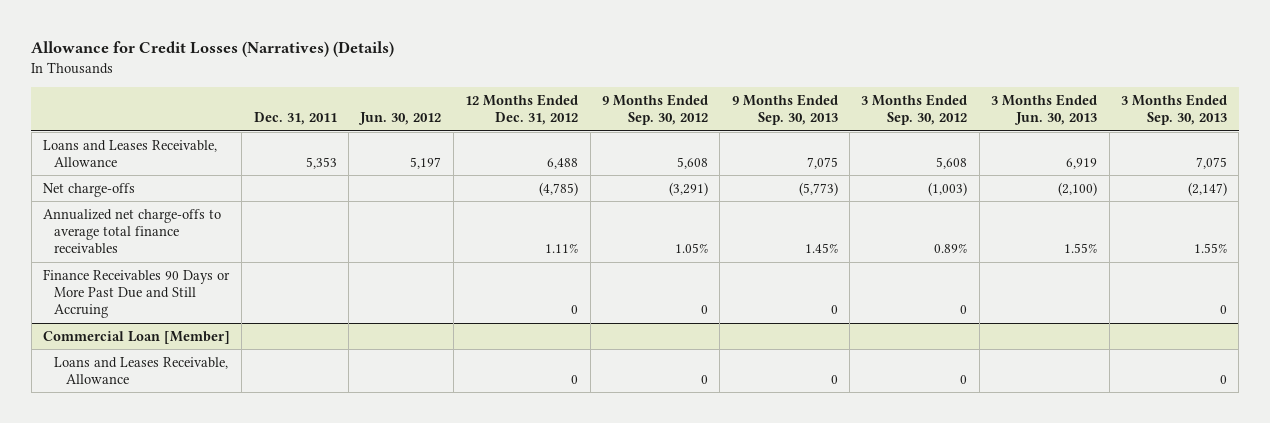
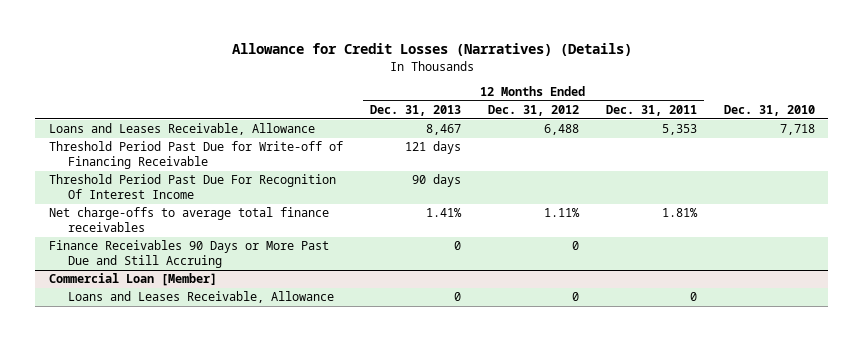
- | Dec. 31, 2011 | Jun. 30, 2012 | 12 Months Ended Dec. 31, 2012 | 9 Months Ended Sep. 30, 2012 | 9 Months Ended Sep. 30, 2013 | 3 Months Ended Sep. 30, 2012 | 3 Months Ended Jun. 30, 2013 | 3 Months Ended Sep. 30, 2013
+ | 12 Months Ended Dec. 31, 2013 | 12 Months Ended Dec. 31, 2012 | 12 Months Ended Dec. 31, 2011 | Dec. 31, 2010
- Net charge-offs | | | (4,785) | (3,291) | (5,773) | (1,003) | (2,100) | (2,147)
- Annualized net charge-offs to average total finance receivables | | | 1.11% | 1.05% | 1.45% | 0.89% | 1.55% | 1.55%
+ Threshold Period Past Due for Write-off of Financing Receivable | 121 days | | |
+ Threshold Period Past Due For Recognition Of Interest Income | 90 days | | |
+ Net charge-offs to average total finance receivables | 1.41% | 1.11% | 1.81% |

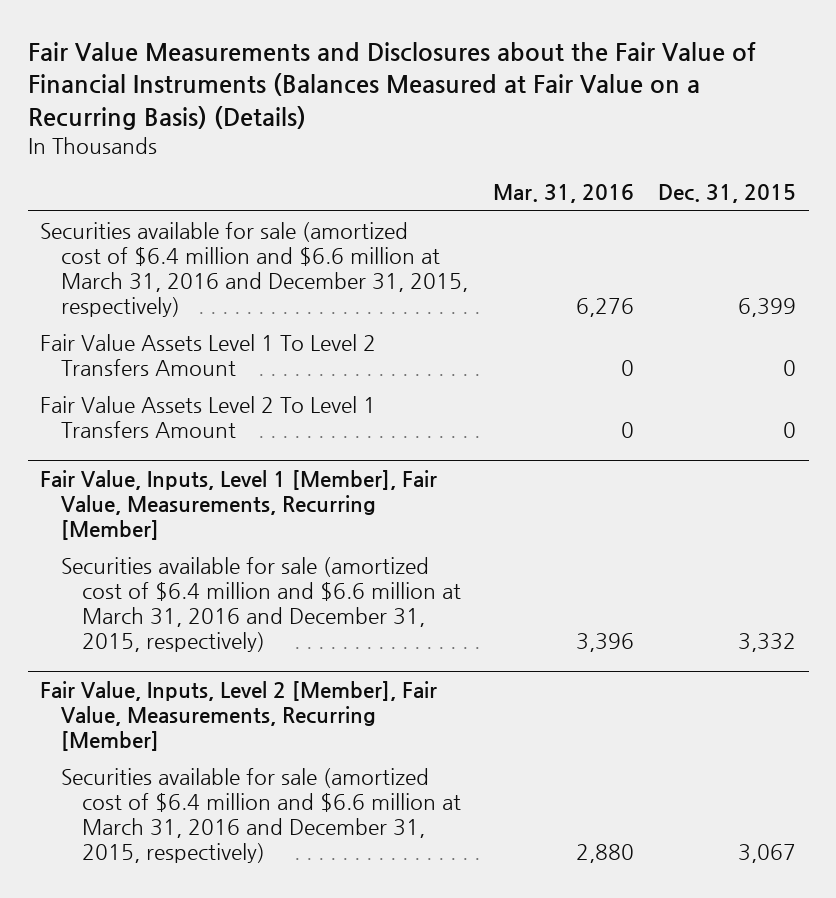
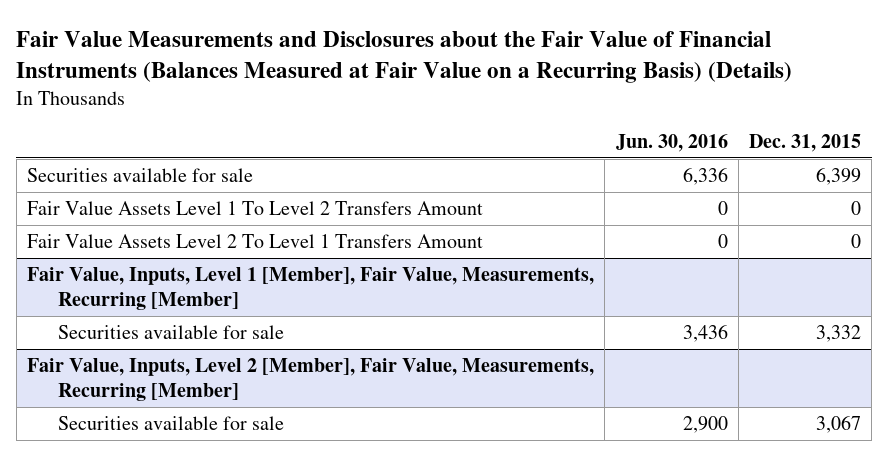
- | Mar. 31, 2016 | Dec. 31, 2015
+ | Jun. 30, 2016 | Dec. 31, 2015
- Securities available for sale (amortized cost of $6.4 million and $6.6 million at March 31, 2016 and December 31, 2015, respectively) | 6,276 | 6,399
+ Securities available for sale | 6,336 | 6,399
@ Fair Value, Inputs, Level 1 [Member], Fair Value, Measurements, Recurring [Member]
- Securities available for sale (amortized cost of $6.4 million and $6.6 million at March 31, 2016 and December 31, 2015, respectively) | 3,396 | 3,332
+ Securities available for sale | 3,436 | 3,332
@ Fair Value, Inputs, Level 2 [Member], Fair Value, Measurements, Recurring [Member]
- Securities available for sale (amortized cost of $6.4 million and $6.6 million at March 31, 2016 and December 31, 2015, respectively) | 2,880 | 3,067
+ Securities available for sale | 2,900 | 3,067

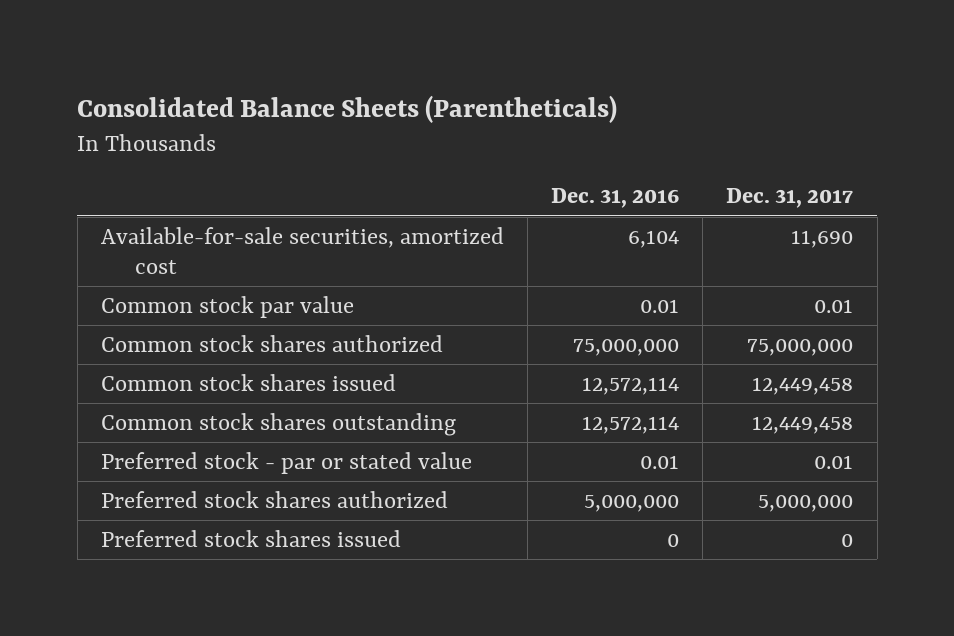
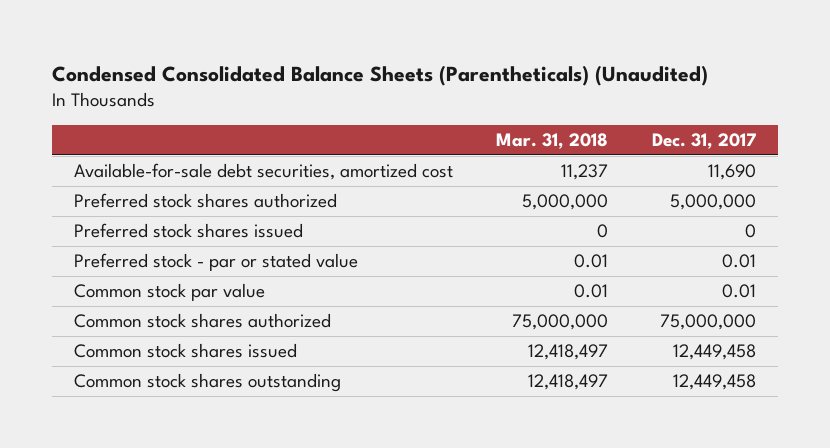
- Consolidated Balance Sheets (Parentheticals)
+ Condensed Consolidated Balance Sheets (Parentheticals) (Unaudited)
- | Dec. 31, 2016 | Dec. 31, 2017
+ | Mar. 31, 2018 | Dec. 31, 2017
- Available-for-sale securities, amortized cost | 6,104 | 11,690
+ Available-for-sale debt securities, amortized cost | 11,237 | 11,690
moved up: Preferred stock shares authorized | 5,000,000 | 5,000,000
moved up: Preferred stock shares issued | 0 | 0
moved up: Preferred stock - par or stated value | 0.01 | 0.01

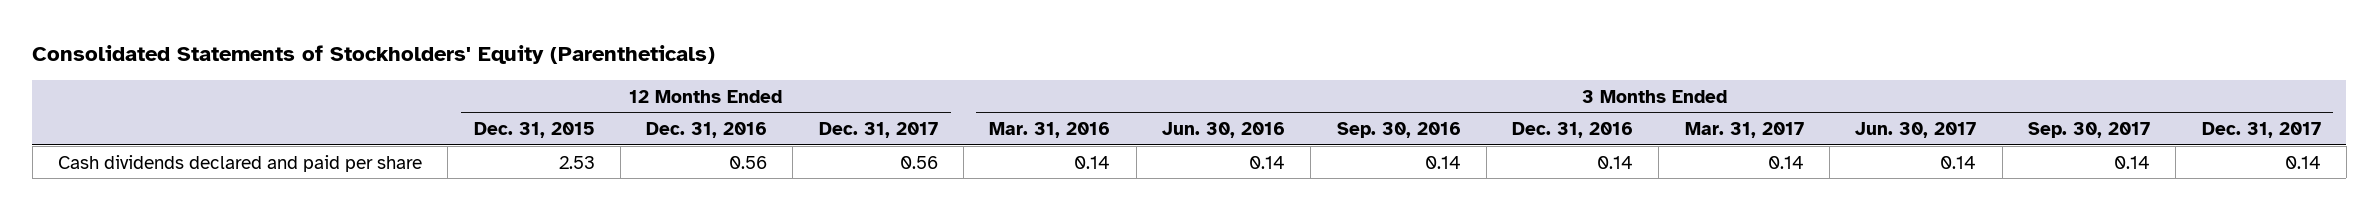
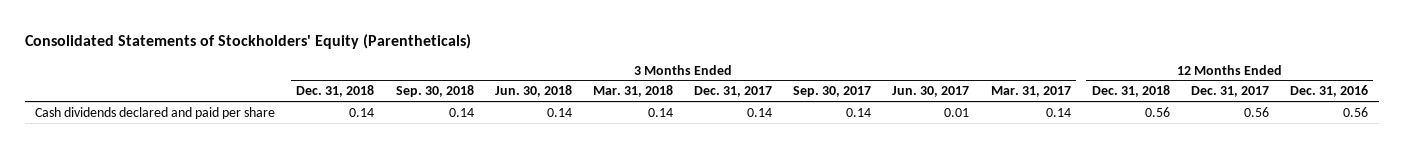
- | 12 Months Ended Dec. 31, 2015 | 12 Months Ended Dec. 31, 2016 | 12 Months Ended Dec. 31, 2017 | 3 Months Ended Mar. 31, 2016 | 3 Months Ended Jun. 30, 2016 | 3 Months Ended Sep. 30, 2016 | 3 Months Ended Dec. 31, 2016 | 3 Months Ended Mar. 31, 2017 | 3 Months Ended Jun. 30, 2017 | 3 Months Ended Sep. 30, 2017 | 3 Months Ended Dec. 31, 2017
+ | 3 Months Ended Dec. 31, 2018 | 3 Months Ended Sep. 30, 2018 | 3 Months Ended Jun. 30, 2018 | 3 Months Ended Mar. 31, 2018 | 3 Months Ended Dec. 31, 2017 | 3 Months Ended Sep. 30, 2017 | 3 Months Ended Jun. 30, 2017 | 3 Months Ended Mar. 31, 2017 | 12 Months Ended Dec. 31, 2018 | 12 Months Ended Dec. 31, 2017 | 12 Months Ended Dec. 31, 2016
- Cash dividends declared and paid per share | 2.53 | 0.56 | 0.56 | 0.14 | 0.14 | 0.14 | 0.14 | 0.14 | 0.14 | 0.14 | 0.14
+ Cash dividends declared and paid per share | 0.14 | 0.14 | 0.14 | 0.14 | 0.14 | 0.14 | 0.01 | 0.14 | 0.56 | 0.56 | 0.56

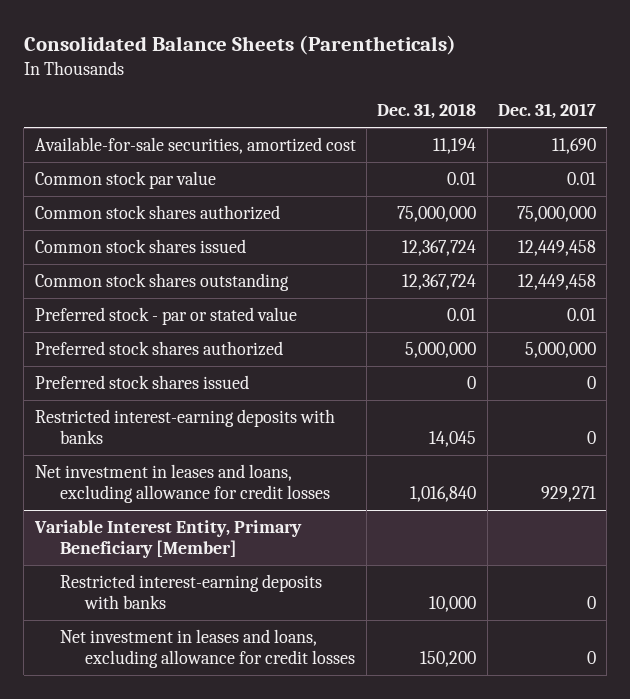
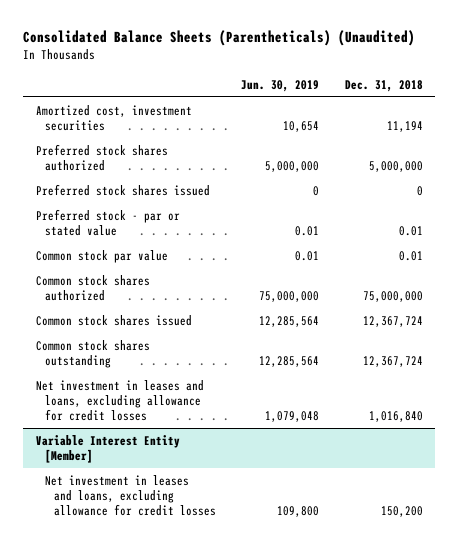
- Consolidated Balance Sheets (Parentheticals)
+ Consolidated Balance Sheets (Parentheticals) (Unaudited)
- | Dec. 31, 2018 | Dec. 31, 2017
+ | Jun. 30, 2019 | Dec. 31, 2018
- Available-for-sale securities, amortized cost | 11,194 | 11,690
+ Amortized cost, investment securities | 10,654 | 11,194
moved up: Preferred stock shares authorized | 5,000,000 | 5,000,000
moved up: Preferred stock shares issued | 0 | 0
moved up: Preferred stock - par or stated value | 0.01 | 0.01
- Restricted interest-earning deposits with banks | 14,045 | 0
- Variable Interest Entity, Primary Beneficiary [Member]
- Restricted interest-earning deposits with banks | 10,000 | 0
+ Variable Interest Entity [Member]

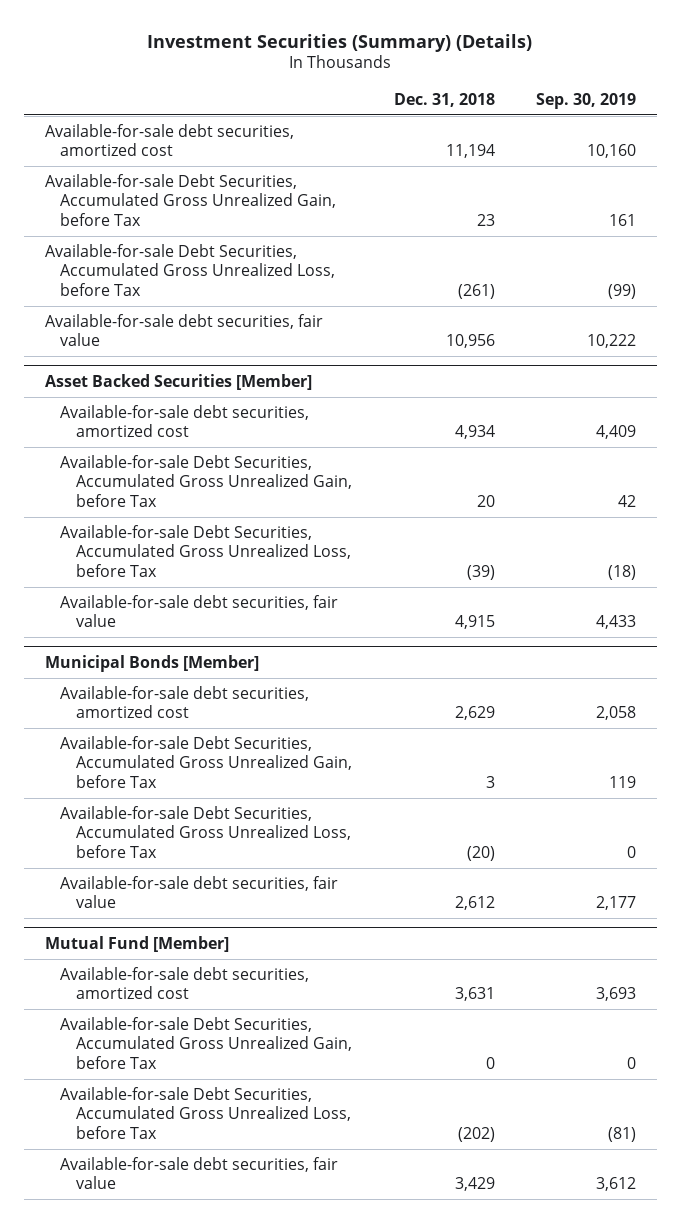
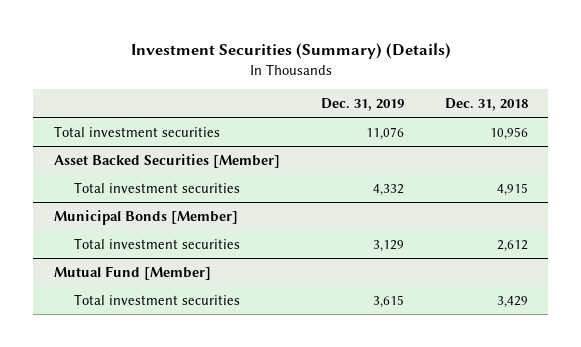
- | Dec. 31, 2018 | Sep. 30, 2019
+ | Dec. 31, 2019 | Dec. 31, 2018
- Available-for-sale debt securities, amortized cost | 11,194 | 10,160
- Available-for-sale Debt Securities, Accumulated Gross Unrealized Gain, before Tax | 23 | 161
- Available-for-sale Debt Securities, Accumulated Gross Unrealized Loss, before Tax | (261) | (99)
- Available-for-sale debt securities, fair value | 10,956 | 10,222
+ Total investment securities | 11,076 | 10,956
@ Asset Backed Securities [Member]
- Available-for-sale debt securities, amortized cost | 4,934 | 4,409
- Available-for-sale Debt Securities, Accumulated Gross Unrealized Gain, before Tax | 20 | 42
- Available-for-sale Debt Securities, Accumulated Gross Unrealized Loss, before Tax | (39) | (18)
- Available-for-sale debt securities, fair value | 4,915 | 4,433
+ Total investment securities | 4,332 | 4,915
@ Municipal Bonds [Member]
- Available-for-sale debt securities, amortized cost | 2,629 | 2,058
- Available-for-sale Debt Securities, Accumulated Gross Unrealized Gain, before Tax | 3 | 119
- Available-for-sale Debt Securities, Accumulated Gross Unrealized Loss, before Tax | (20) | 0
- Available-for-sale debt securities, fair value | 2,612 | 2,177
+ Total investment securities | 3,129 | 2,612
@ Mutual Fund [Member]
- Available-for-sale debt securities, amortized cost | 3,631 | 3,693
- Available-for-sale Debt Securities, Accumulated Gross Unrealized Gain, before Tax | 0 | 0
- Available-for-sale Debt Securities, Accumulated Gross Unrealized Loss, before Tax | (202) | (81)
- Available-for-sale debt securities, fair value | 3,429 | 3,612
+ Total investment securities | 3,615 | 3,429

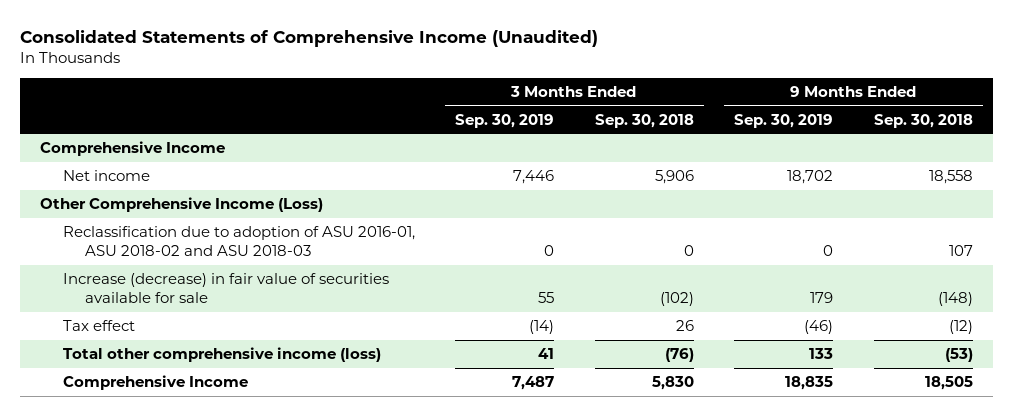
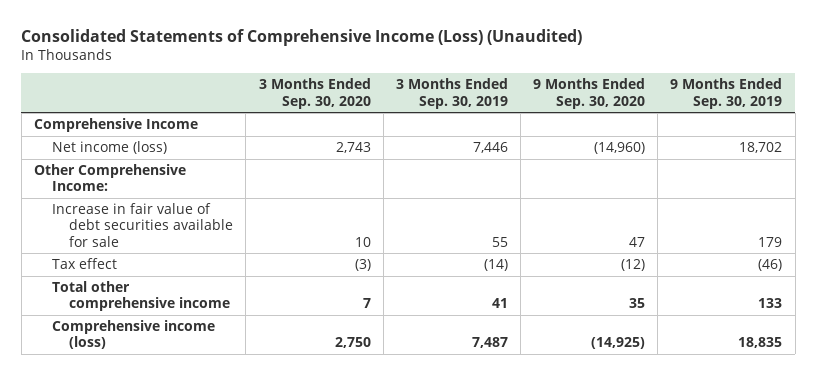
- Consolidated Statements of Comprehensive Income (Unaudited)
+ Consolidated Statements of Comprehensive Income (Loss) (Unaudited)
- | 3 Months Ended Sep. 30, 2019 | 3 Months Ended Sep. 30, 2018 | 9 Months Ended Sep. 30, 2019 | 9 Months Ended Sep. 30, 2018
+ | 3 Months Ended Sep. 30, 2020 | 3 Months Ended Sep. 30, 2019 | 9 Months Ended Sep. 30, 2020 | 9 Months Ended Sep. 30, 2019
- Net income | 7,446 | 5,906 | 18,702 | 18,558
- Other Comprehensive Income (Loss)
- Reclassification due to adoption of ASU 2016-01, ASU 2018-02 and ASU 2018-03 | 0 | 0 | 0 | 107
- Increase (decrease) in fair value of securities available for sale | 55 | (102) | 179 | (148)
+ Net income (loss) | 2,743 | 7,446 | (14,960) | 18,702
+ Other Comprehensive Income:
+ Increase in fair value of debt securities available for sale | 10 | 55 | 47 | 179
- Total other comprehensive income (loss) | 41 | (76) | 133 | (53)
- Comprehensive Income | 7,487 | 5,830 | 18,835 | 18,505
+ Total other comprehensive income | 7 | 41 | 35 | 133
+ Comprehensive income (loss) | 2,750 | 7,487 | (14,925) | 18,835

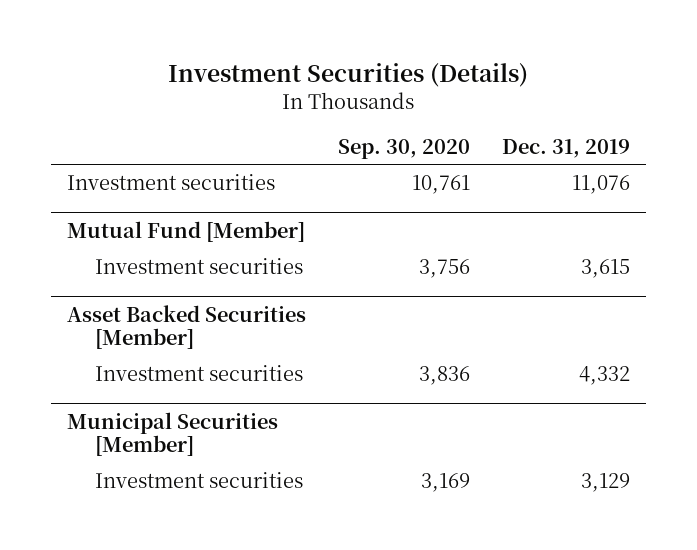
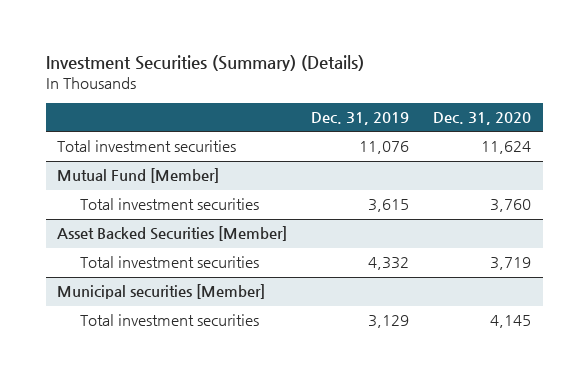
- Investment Securities (Details)
+ Investment Securities (Summary) (Details)
- | Sep. 30, 2020 | Dec. 31, 2019
+ | Dec. 31, 2019 | Dec. 31, 2020
- Investment securities | 10,761 | 11,076
+ Total investment securities | 11,076 | 11,624
@ Mutual Fund [Member]
- Investment securities | 3,756 | 3,615
+ Total investment securities | 3,615 | 3,760
@ Asset Backed Securities [Member]
- Investment securities | 3,836 | 4,332
- Municipal Securities [Member]
- Investment securities | 3,169 | 3,129
@ Asset Backed Securities [Member]
+ Total investment securities | 4,332 | 3,719
+ Municipal securities [Member]
+ Total investment securities | 3,129 | 4,145

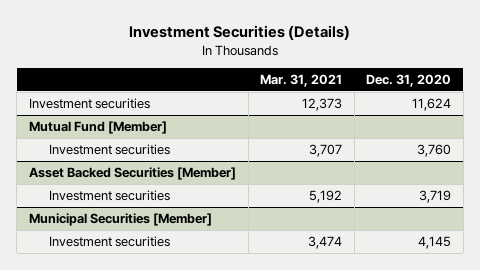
- Investment Securities (Summary) (Details)
+ Investment Securities (Details)
- | Dec. 31, 2019 | Dec. 31, 2020
+ | Mar. 31, 2021 | Dec. 31, 2020
- Total investment securities | 11,076 | 11,624
+ Investment securities | 12,373 | 11,624
@ Mutual Fund [Member]
- Total investment securities | 3,615 | 3,760
+ Investment securities | 3,707 | 3,760
@ Asset Backed Securities [Member]
- Total investment securities | 4,332 | 3,719
- Municipal securities [Member]
- Total investment securities | 3,129 | 4,145
@ Asset Backed Securities [Member]
+ Investment securities | 5,192 | 3,719
+ Municipal Securities [Member]
+ Investment securities | 3,474 | 4,145

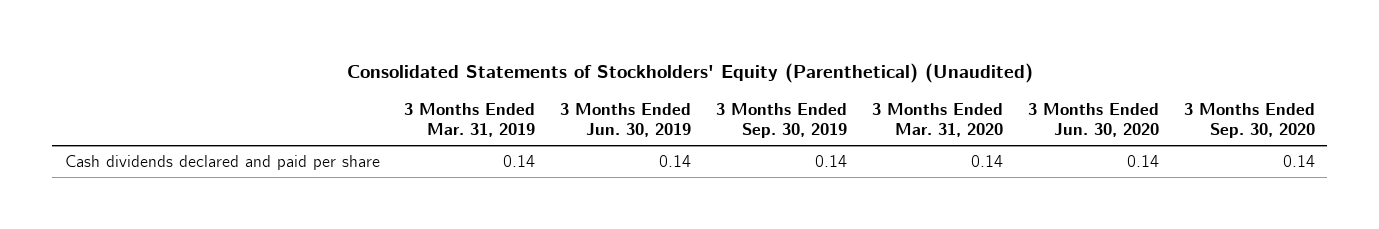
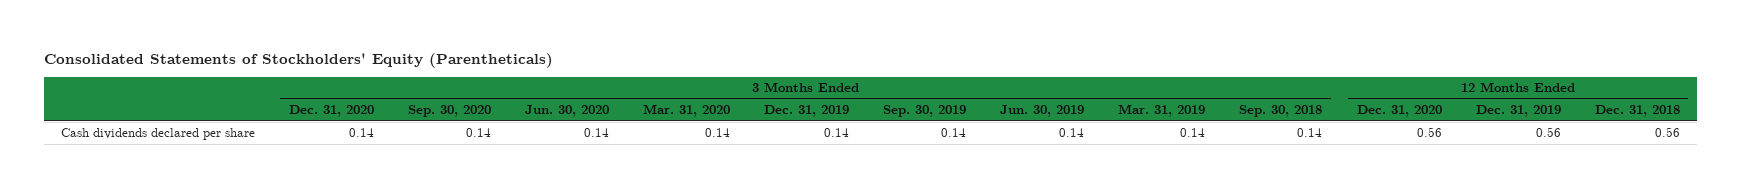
- Consolidated Statements of Stockholders' Equity (Parenthetical) (Unaudited)
+ Consolidated Statements of Stockholders' Equity (Parentheticals)
- | 3 Months Ended Mar. 31, 2019 | 3 Months Ended Jun. 30, 2019 | 3 Months Ended Sep. 30, 2019 | 3 Months Ended Mar. 31, 2020 | 3 Months Ended Jun. 30, 2020 | 3 Months Ended Sep. 30, 2020
+ | 3 Months Ended Dec. 31, 2020 | 3 Months Ended Sep. 30, 2020 | 3 Months Ended Jun. 30, 2020 | 3 Months Ended Mar. 31, 2020 | 3 Months Ended Dec. 31, 2019 | 3 Months Ended Sep. 30, 2019 | 3 Months Ended Jun. 30, 2019 | 3 Months Ended Mar. 31, 2019 | 3 Months Ended Sep. 30, 2018 | 12 Months Ended Dec. 31, 2020 | 12 Months Ended Dec. 31, 2019 | 12 Months Ended Dec. 31, 2018
- Cash dividends declared and paid per share | 0.14 | 0.14 | 0.14 | 0.14 | 0.14 | 0.14
+ Cash dividends declared per share | 0.14 | 0.14 | 0.14 | 0.14 | 0.14 | 0.14 | 0.14 | 0.14 | 0.14 | 0.56 | 0.56 | 0.56

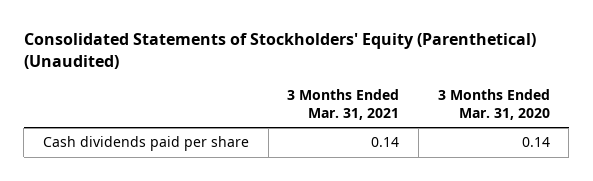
- Consolidated Statements of Stockholders' Equity (Parentheticals)
+ Consolidated Statements of Stockholders' Equity (Parenthetical) (Unaudited)
- | 3 Months Ended Dec. 31, 2020 | 3 Months Ended Sep. 30, 2020 | 3 Months Ended Jun. 30, 2020 | 3 Months Ended Mar. 31, 2020 | 3 Months Ended Dec. 31, 2019 | 3 Months Ended Sep. 30, 2019 | 3 Months Ended Jun. 30, 2019 | 3 Months Ended Mar. 31, 2019 | 3 Months Ended Sep. 30, 2018 | 12 Months Ended Dec. 31, 2020 | 12 Months Ended Dec. 31, 2019 | 12 Months Ended Dec. 31, 2018
+ | 3 Months Ended Mar. 31, 2021 | 3 Months Ended Mar. 31, 2020
- Cash dividends declared per share | 0.14 | 0.14 | 0.14 | 0.14 | 0.14 | 0.14 | 0.14 | 0.14 | 0.14 | 0.56 | 0.56 | 0.56
+ Cash dividends paid per share | 0.14 | 0.14

